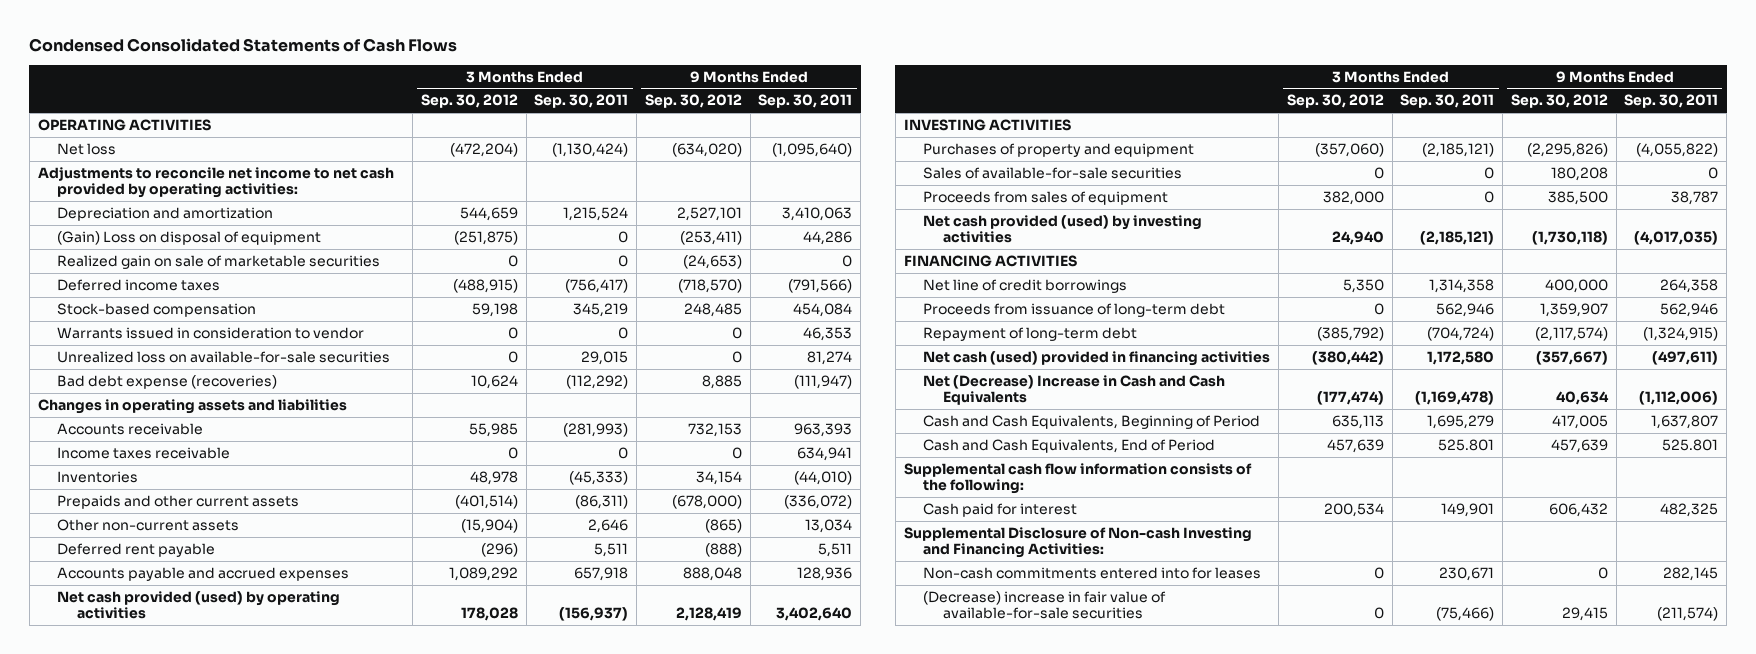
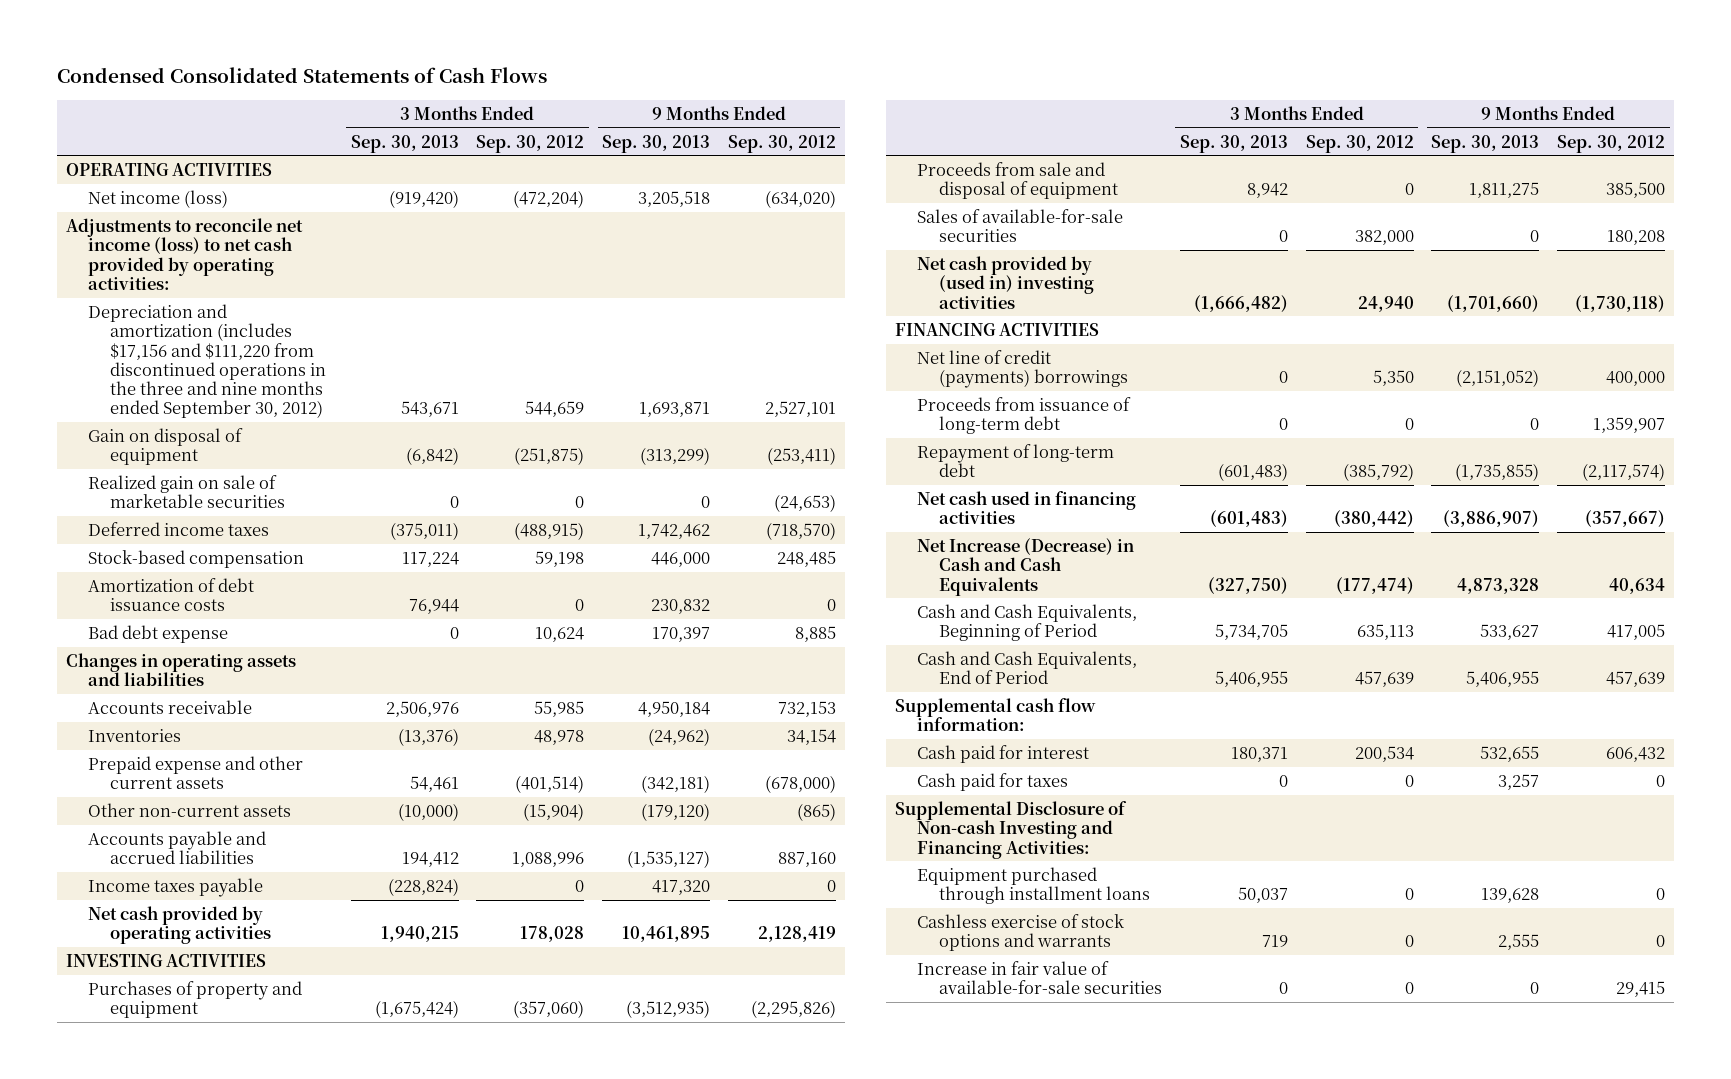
- | 3 Months Ended Sep. 30, 2012 | 3 Months Ended Sep. 30, 2011 | 9 Months Ended Sep. 30, 2012 | 9 Months Ended Sep. 30, 2011
+ | 3 Months Ended Sep. 30, 2013 | 3 Months Ended Sep. 30, 2012 | 9 Months Ended Sep. 30, 2013 | 9 Months Ended Sep. 30, 2012
- Net loss | (472,204) | (1,130,424) | (634,020) | (1,095,640)
- Adjustments to reconcile net income to net cash provided by operating activities:
- Depreciation and amortization | 544,659 | 1,215,524 | 2,527,101 | 3,410,063
- (Gain) Loss on disposal of equipment | (251,875) | 0 | (253,411) | 44,286
+ Net income (loss) | (919,420) | (472,204) | 3,205,518 | (634,020)
+ Adjustments to reconcile net income (loss) to net cash provided by operating activities:
+ Depreciation and amortization (includes $17,156 and $111,220 from discontinued operations in the three and nine months ended September 30, 2012) | 543,671 | 544,659 | 1,693,871 | 2,527,101
+ Gain on disposal of equipment | (6,842) | (251,875) | (313,299) | (253,411)
- Warrants issued in consideration to vendor | 0 | 0 | 0 | 46,353
- Unrealized loss on available-for-sale securities | 0 | 29,015 | 0 | 81,274
- Bad debt expense (recoveries) | 10,624 | (112,292) | 8,885 | (111,947)
+ Amortization of debt issuance costs | 76,944 | 0 | 230,832 | 0
+ Bad debt expense | 0 | 10,624 | 170,397 | 8,885
- Income taxes receivable | 0 | 0 | 0 | 634,941
- Prepaids and other current assets | (401,514) | (86,311) | (678,000) | (336,072)
+ Prepaid expense and other current assets | 54,461 | (401,514) | (342,181) | (678,000)
- Deferred rent payable | (296) | 5,511 | (888) | 5,511
- Accounts payable and accrued expenses | 1,089,292 | 657,918 | 888,048 | 128,936
- Net cash provided (used) by operating activities | 178,028 | (156,937) | 2,128,419 | 3,402,640
+ Accounts payable and accrued liabilities | 194,412 | 1,088,996 | (1,535,127) | 887,160
+ Income taxes payable | (228,824) | 0 | 417,320 | 0
+ Net cash provided by operating activities | 1,940,215 | 178,028 | 10,461,895 | 2,128,419
- Sales of available-for-sale securities | 0 | 0 | 180,208 | 0
- Proceeds from sales of equipment | 382,000 | 0 | 385,500 | 38,787
- Net cash provided (used) by investing activities | 24,940 | (2,185,121) | (1,730,118) | (4,017,035)
+ Proceeds from sale and disposal of equipment | 8,942 | 0 | 1,811,275 | 385,500
+ Sales of available-for-sale securities | 0 | 382,000 | 0 | 180,208
+ Net cash provided by (used in) investing activities | (1,666,482) | 24,940 | (1,701,660) | (1,730,118)
- Net line of credit borrowings | 5,350 | 1,314,358 | 400,000 | 264,358
+ Net line of credit (payments) borrowings | 0 | 5,350 | (2,151,052) | 400,000
- Net cash (used) provided in financing activities | (380,442) | 1,172,580 | (357,667) | (497,611)
- Net (Decrease) Increase in Cash and Cash Equivalents | (177,474) | (1,169,478) | 40,634 | (1,112,006)
+ Net cash used in financing activities | (601,483) | (380,442) | (3,886,907) | (357,667)
+ Net Increase (Decrease) in Cash and Cash Equivalents | (327,750) | (177,474) | 4,873,328 | 40,634
- Supplemental cash flow information consists of the following:
+ Supplemental cash flow information:
+ Cash paid for taxes | 0 | 0 | 3,257 | 0
- Non-cash commitments entered into for leases | 0 | 230,671 | 0 | 282,145
- (Decrease) increase in fair value of available-for-sale securities | 0 | (75,466) | 29,415 | (211,574)
+ Equipment purchased through installment loans | 50,037 | 0 | 139,628 | 0
+ Cashless exercise of stock options and warrants | 719 | 0 | 2,555 | 0
+ Increase in fair value of available-for-sale securities | 0 | 0 | 0 | 29,415

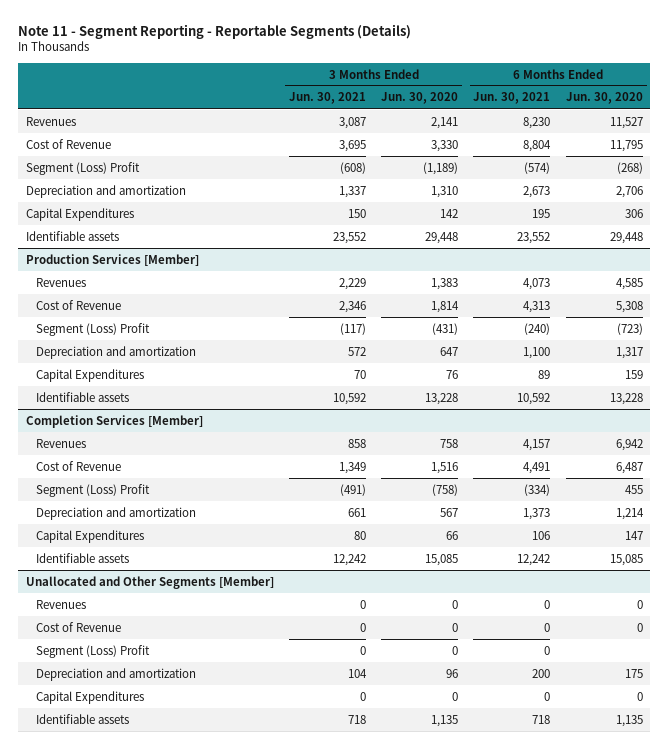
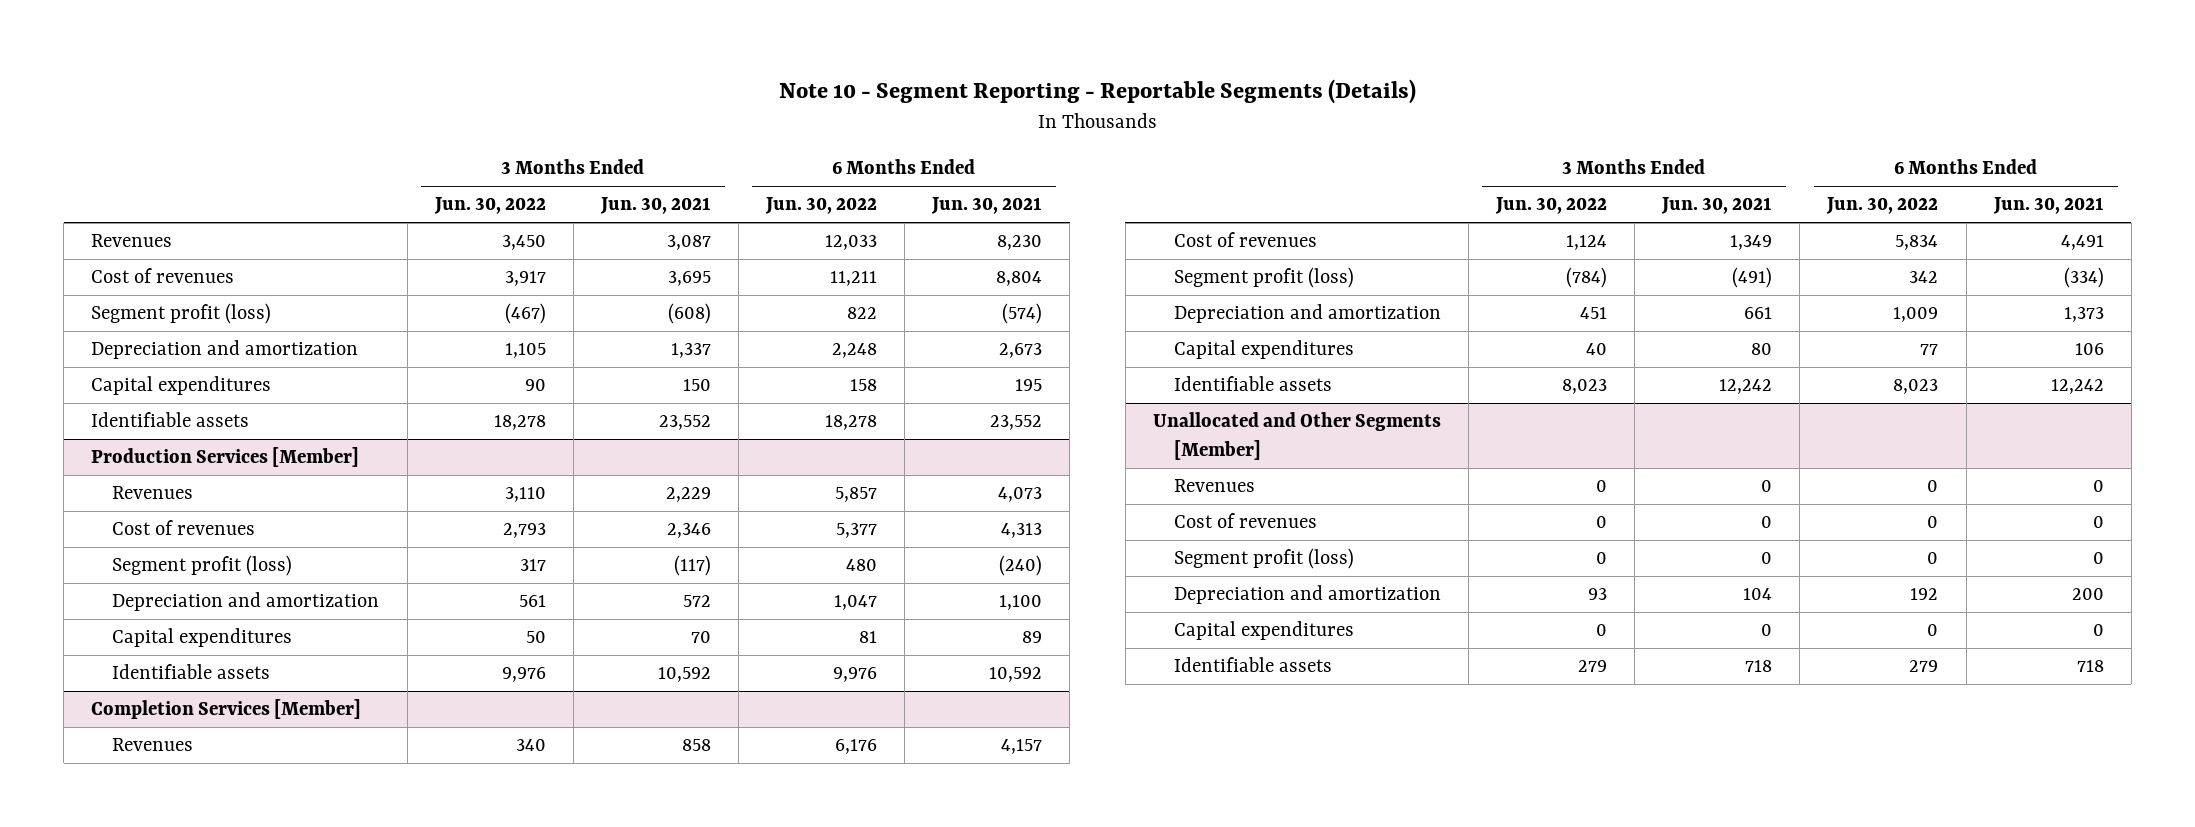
- Note 11 - Segment Reporting - Reportable Segments (Details)
+ Note 10 - Segment Reporting - Reportable Segments (Details)
- | 3 Months Ended Jun. 30, 2021 | 3 Months Ended Jun. 30, 2020 | 6 Months Ended Jun. 30, 2021 | 6 Months Ended Jun. 30, 2020
+ | 3 Months Ended Jun. 30, 2022 | 3 Months Ended Jun. 30, 2021 | 6 Months Ended Jun. 30, 2022 | 6 Months Ended Jun. 30, 2021
- Cost of Revenue | 3,695 | 3,330 | 8,804 | 11,795
- Segment (Loss) Profit | (608) | (1,189) | (574) | (268)
+ Cost of revenues | 3,917 | 3,695 | 11,211 | 8,804
+ Segment profit (loss) | (467) | (608) | 822 | (574)
- Capital Expenditures | 150 | 142 | 195 | 306
+ Capital expenditures | 90 | 150 | 158 | 195
@ Production Services [Member]
- Cost of Revenue | 2,346 | 1,814 | 4,313 | 5,308
- Segment (Loss) Profit | (117) | (431) | (240) | (723)
+ Cost of revenues | 2,793 | 2,346 | 5,377 | 4,313
+ Segment profit (loss) | 317 | (117) | 480 | (240)
- Capital Expenditures | 70 | 76 | 89 | 159
+ Capital expenditures | 50 | 70 | 81 | 89
@ Completion Services [Member]
- Cost of Revenue | 1,349 | 1,516 | 4,491 | 6,487
- Segment (Loss) Profit | (491) | (758) | (334) | 455
+ Cost of revenues | 1,124 | 1,349 | 5,834 | 4,491
+ Segment profit (loss) | (784) | (491) | 342 | (334)
- Capital Expenditures | 80 | 66 | 106 | 147
+ Capital expenditures | 40 | 80 | 77 | 106
@ Unallocated and Other Segments [Member]
- Cost of Revenue | 0 | 0 | 0 | 0
- Segment (Loss) Profit | 0 | 0 | 0 |
+ Cost of revenues | 0 | 0 | 0 | 0
+ Segment profit (loss) | 0 | 0 | 0 | 0
- Capital Expenditures | 0 | 0 | 0 | 0
+ Capital expenditures | 0 | 0 | 0 | 0

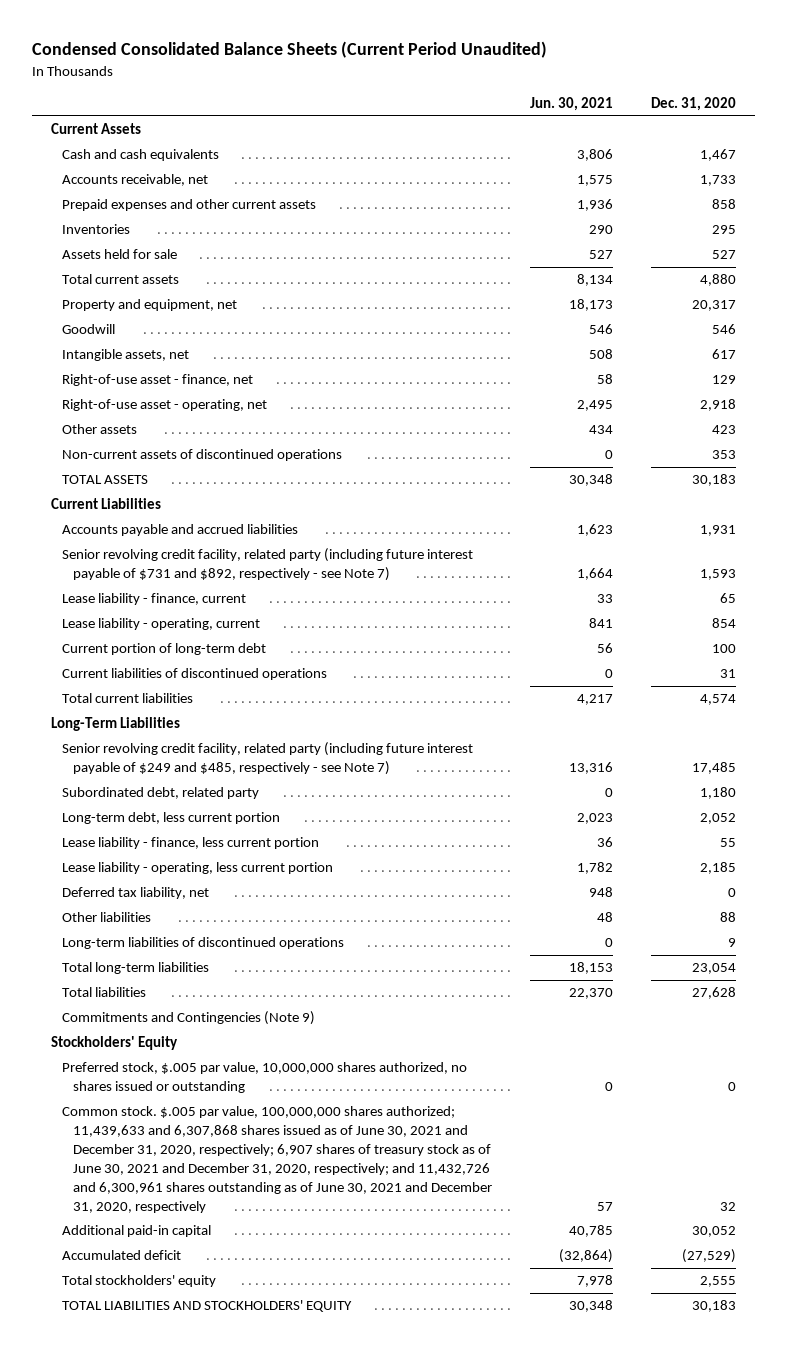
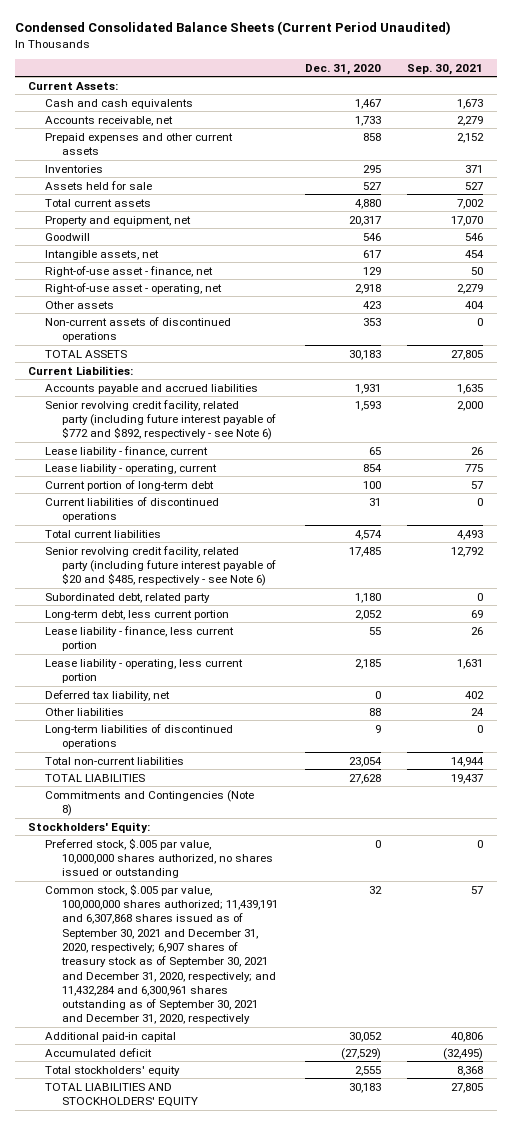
- | Jun. 30, 2021 | Dec. 31, 2020
+ | Dec. 31, 2020 | Sep. 30, 2021
- Current Assets
+ Current Assets:
- Current Liabilities
+ Current Liabilities:
- Senior revolving credit facility, related party (including future interest payable of $731 and $892, respectively - see Note 7) | 1,664 | 1,593
+ Senior revolving credit facility, related party (including future interest payable of $772 and $892, respectively - see Note 6) | 1,593 | 2,000
- Long-Term Liabilities
- Senior revolving credit facility, related party (including future interest payable of $249 and $485, respectively - see Note 7) | 13,316 | 17,485
+ Senior revolving credit facility, related party (including future interest payable of $20 and $485, respectively - see Note 6) | 17,485 | 12,792
- Total long-term liabilities | 18,153 | 23,054
- Total liabilities | 22,370 | 27,628
- Commitments and Contingencies (Note 9)
- Stockholders' Equity
+ Total non-current liabilities | 23,054 | 14,944
+ TOTAL LIABILITIES | 27,628 | 19,437
+ Commitments and Contingencies (Note 8)
+ Stockholders' Equity:
- Common stock. $.005 par value, 100,000,000 shares authorized; 11,439,633 and 6,307,868 shares issued as of June 30, 2021 and December 31, 2020, respectively; 6,907 shares of treasury stock as of June 30, 2021 and December 31, 2020, respectively; and 11,432,726 and 6,300,961 shares outstanding as of June 30, 2021 and December 31, 2020, respectively | 57 | 32
+ Common stock, $.005 par value, 100,000,000 shares authorized; 11,439,191 and 6,307,868 shares issued as of September 30, 2021 and December 31, 2020, respectively; 6,907 shares of treasury stock as of September 30, 2021 and December 31, 2020, respectively; and 11,432,284 and 6,300,961 shares outstanding as of September 30, 2021 and December 31, 2020, respectively | 32 | 57

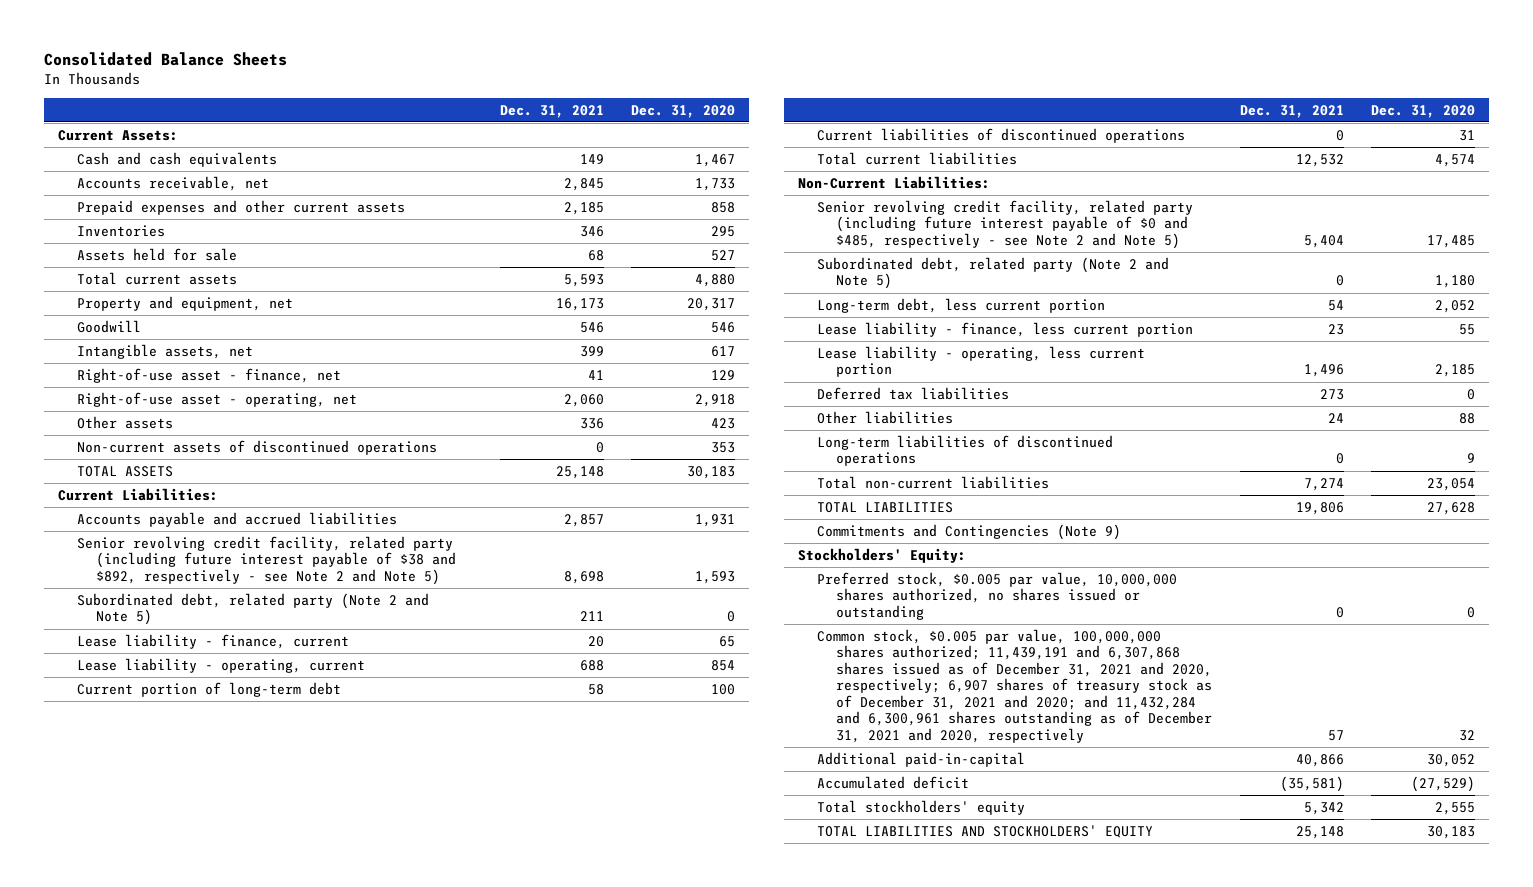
- Condensed Consolidated Balance Sheets (Current Period Unaudited)
+ Consolidated Balance Sheets
- | Dec. 31, 2020 | Sep. 30, 2021
+ | Dec. 31, 2021 | Dec. 31, 2020
- Senior revolving credit facility, related party (including future interest payable of $772 and $892, respectively - see Note 6) | 1,593 | 2,000
+ Senior revolving credit facility, related party (including future interest payable of $38 and $892, respectively - see Note 2 and Note 5) | 8,698 | 1,593
+ Subordinated debt, related party (Note 2 and Note 5) | 211 | 0
- Senior revolving credit facility, related party (including future interest payable of $20 and $485, respectively - see Note 6) | 17,485 | 12,792
- Subordinated debt, related party | 1,180 | 0
+ Non-Current Liabilities:
+ Senior revolving credit facility, related party (including future interest payable of $0 and $485, respectively - see Note 2 and Note 5) | 5,404 | 17,485
+ Subordinated debt, related party (Note 2 and Note 5) | 0 | 1,180
- Deferred tax liability, net | 0 | 402
+ Deferred tax liabilities | 273 | 0
- Commitments and Contingencies (Note 8)
+ Commitments and Contingencies (Note 9)
- Preferred stock, $.005 par value, 10,000,000 shares authorized, no shares issued or outstanding | 0 | 0
- Common stock, $.005 par value, 100,000,000 shares authorized; 11,439,191 and 6,307,868 shares issued as of September 30, 2021 and December 31, 2020, respectively; 6,907 shares of treasury stock as of September 30, 2021 and December 31, 2020, respectively; and 11,432,284 and 6,300,961 shares outstanding as of September 30, 2021 and December 31, 2020, respectively | 32 | 57
- Additional paid-in capital | 30,052 | 40,806
+ Preferred stock, $0.005 par value, 10,000,000 shares authorized, no shares issued or outstanding | 0 | 0
+ Common stock, $0.005 par value, 100,000,000 shares authorized; 11,439,191 and 6,307,868 shares issued as of December 31, 2021 and 2020, respectively; 6,907 shares of treasury stock as of December 31, 2021 and 2020; and 11,432,284 and 6,300,961 shares outstanding as of December 31, 2021 and 2020, respectively | 57 | 32
+ Additional paid-in-capital | 40,866 | 30,052

